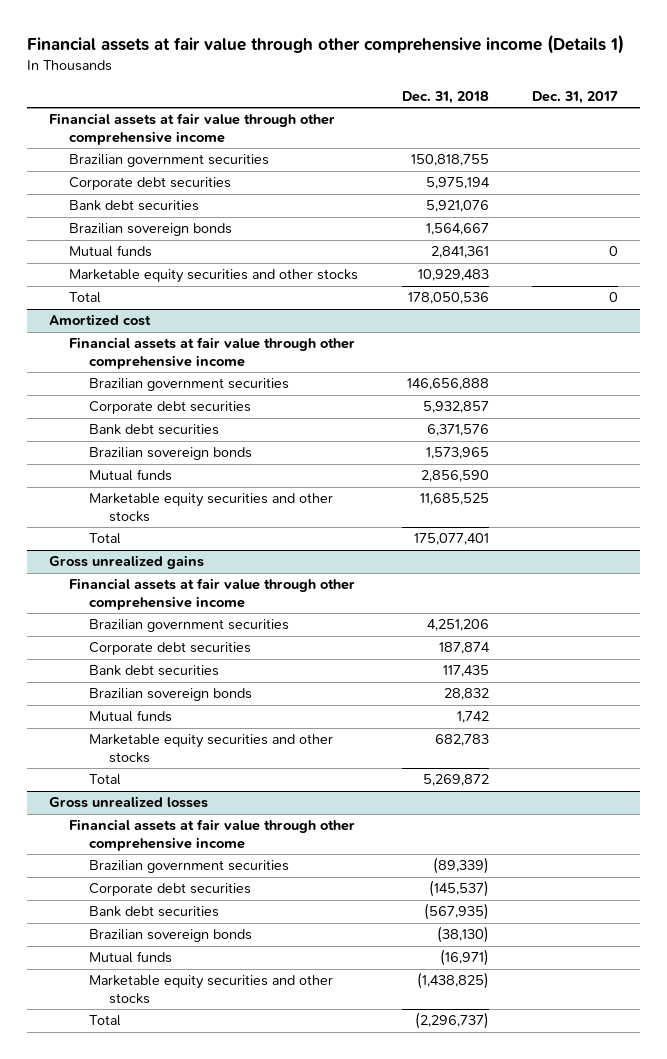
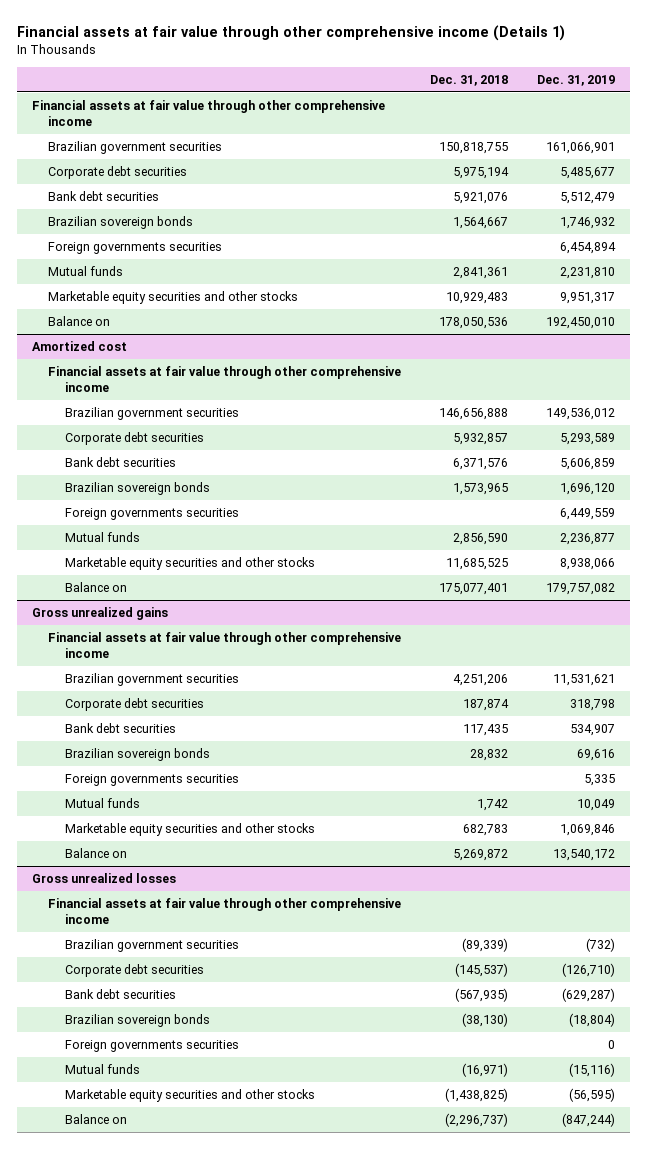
- | Dec. 31, 2018 | Dec. 31, 2017
+ | Dec. 31, 2018 | Dec. 31, 2019
+ Foreign governments securities | | 6,454,894
- Total | 178,050,536 | 0
+ Balance on | 178,050,536 | 192,450,010
@ Amortized cost
+ Foreign governments securities | | 6,449,559
- Total | 175,077,401 |
+ Balance on | 175,077,401 | 179,757,082
@ Gross unrealized gains
+ Foreign governments securities | | 5,335
- Total | 5,269,872 |
+ Balance on | 5,269,872 | 13,540,172
@ Gross unrealized losses
+ Foreign governments securities | | 0
- Total | (2,296,737) |
+ Balance on | (2,296,737) | (847,244)

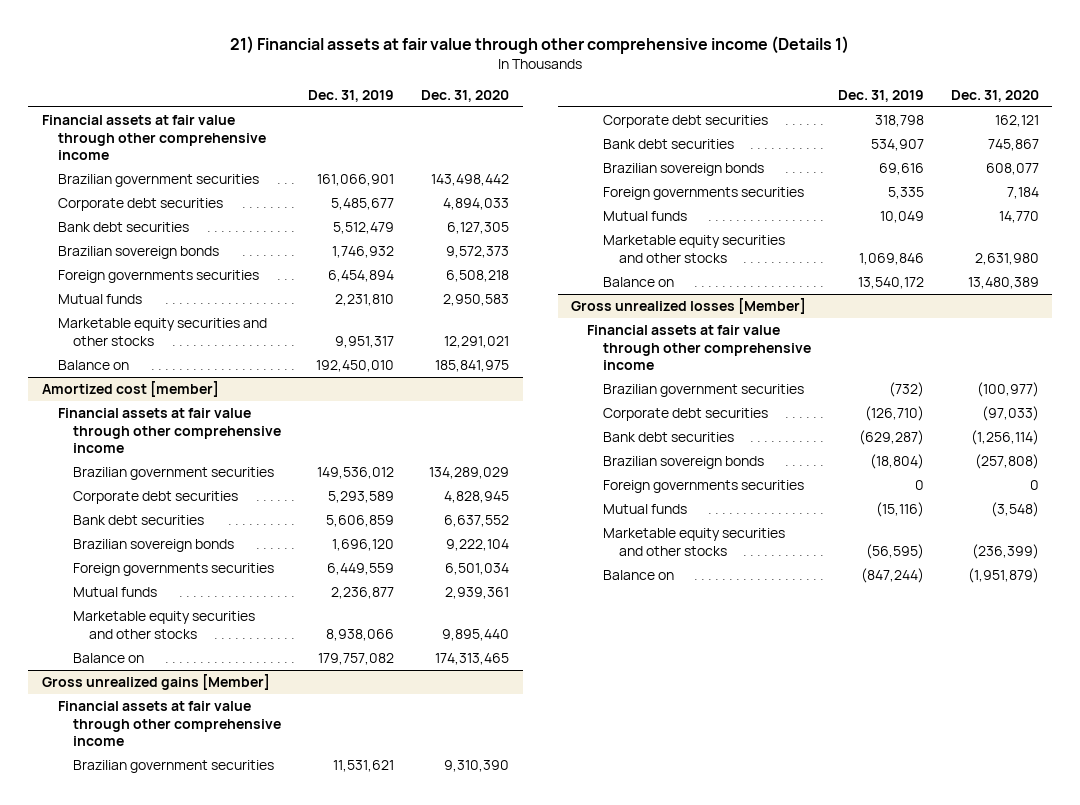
- Financial assets at fair value through other comprehensive income (Details 1)
+ 21) Financial assets at fair value through other comprehensive income (Details 1)
- | Dec. 31, 2018 | Dec. 31, 2019
+ | Dec. 31, 2019 | Dec. 31, 2020
- Amortized cost
+ Amortized cost [member]
- Gross unrealized gains
+ Gross unrealized gains [Member]
- Gross unrealized losses
+ Gross unrealized losses [Member]

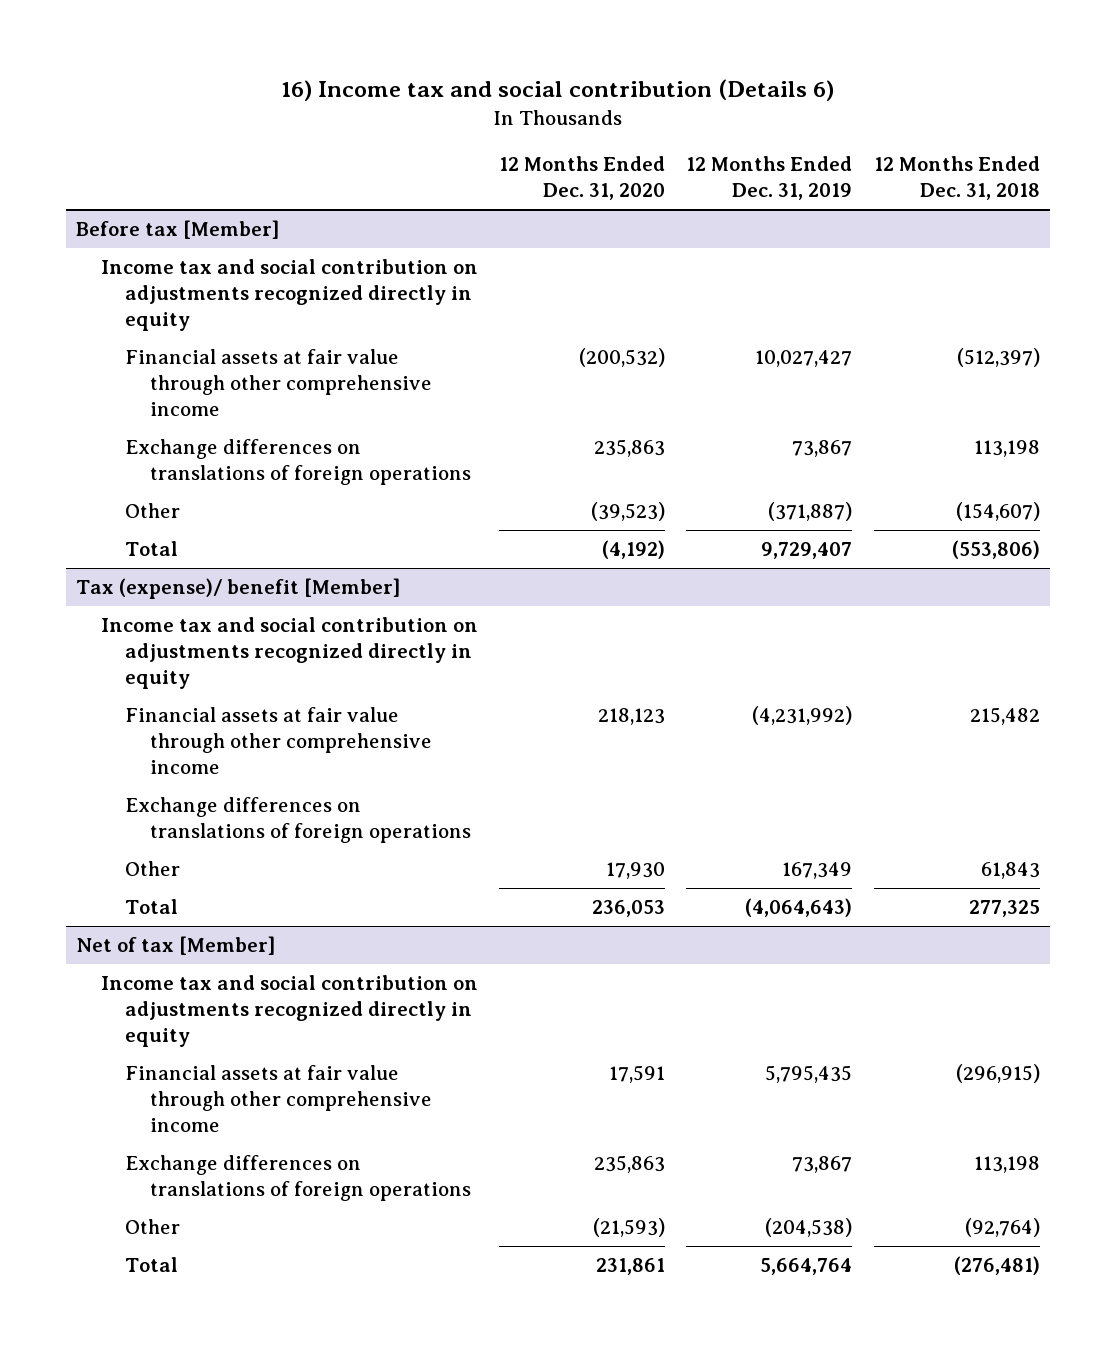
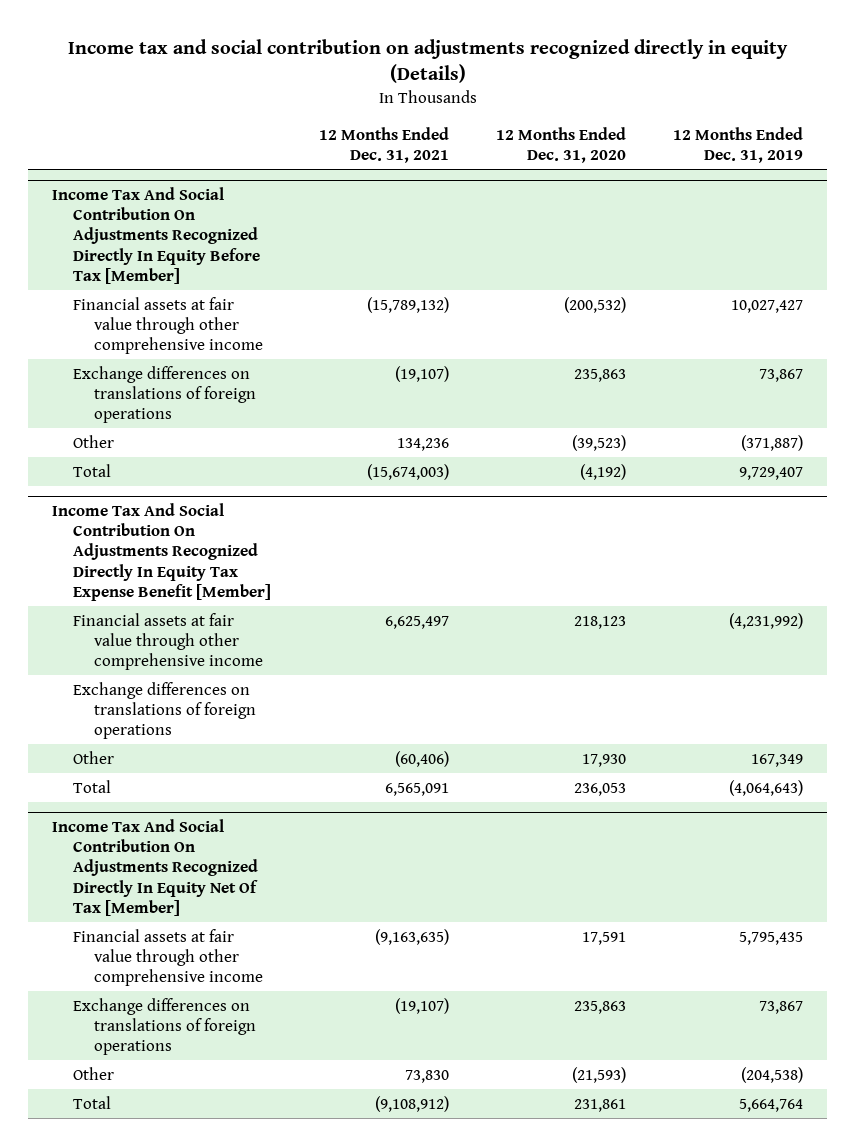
- 16) Income tax and social contribution (Details 6)
+ Income tax and social contribution on adjustments recognized directly in equity (Details)
- | 12 Months Ended Dec. 31, 2020 | 12 Months Ended Dec. 31, 2019 | 12 Months Ended Dec. 31, 2018
+ | 12 Months Ended Dec. 31, 2021 | 12 Months Ended Dec. 31, 2020 | 12 Months Ended Dec. 31, 2019
- Before tax [Member]
- Income tax and social contribution on adjustments recognized directly in equity
+ Income Tax And Social Contribution On Adjustments Recognized Directly In Equity Before Tax [Member]
- Tax (expense)/ benefit [Member]
- Income tax and social contribution on adjustments recognized directly in equity
+ Income Tax And Social Contribution On Adjustments Recognized Directly In Equity Tax Expense Benefit [Member]
- Net of tax [Member]
- Income tax and social contribution on adjustments recognized directly in equity
+ Income Tax And Social Contribution On Adjustments Recognized Directly In Equity Net Of Tax [Member]

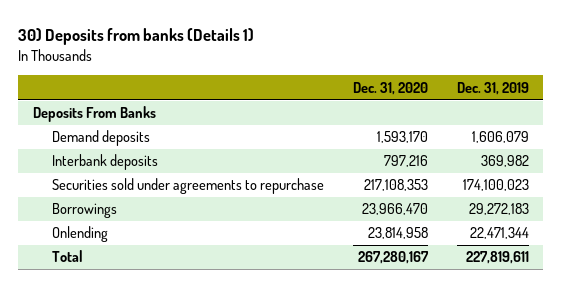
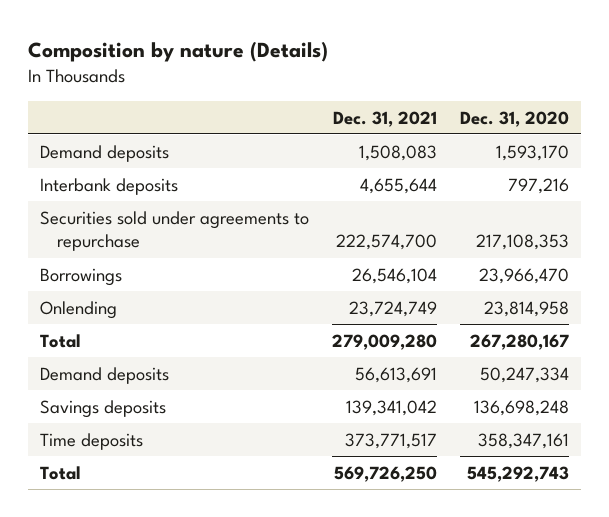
- 30) Deposits from banks (Details 1)
+ Composition by nature (Details)
- | Dec. 31, 2020 | Dec. 31, 2019
+ | Dec. 31, 2021 | Dec. 31, 2020
- Deposits From Banks
+ Demand deposits | 56,613,691 | 50,247,334
+ Savings deposits | 139,341,042 | 136,698,248
+ Time deposits | 373,771,517 | 358,347,161
+ Total | 569,726,250 | 545,292,743

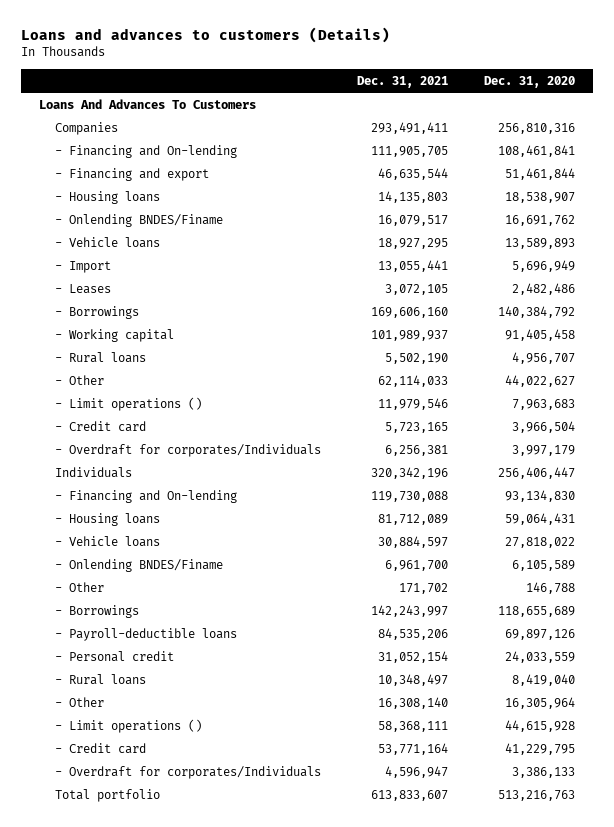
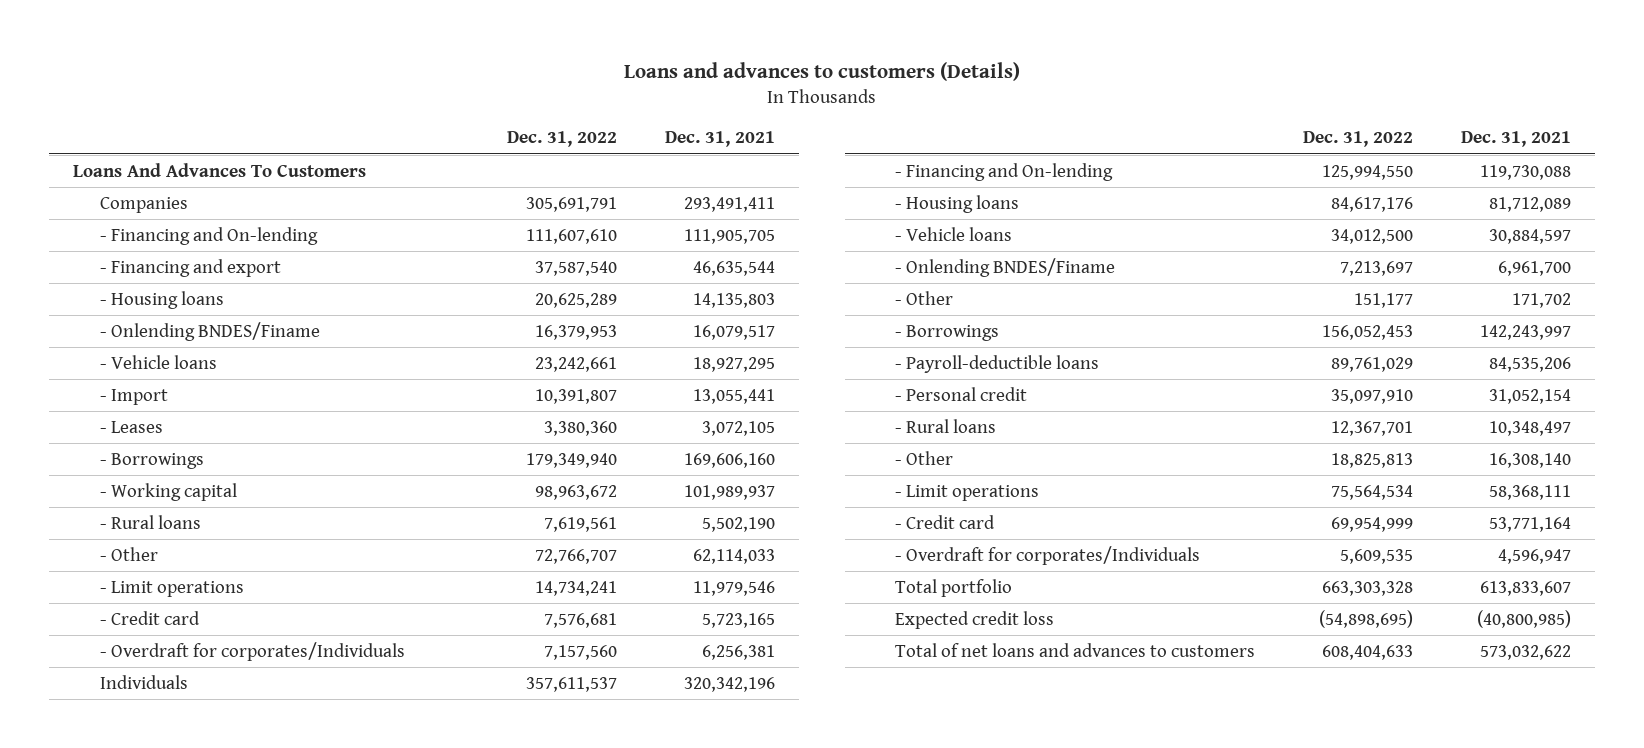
- | Dec. 31, 2021 | Dec. 31, 2020
+ | Dec. 31, 2022 | Dec. 31, 2021
- - Limit operations () | 11,979,546 | 7,963,683
+ - Limit operations | 14,734,241 | 11,979,546
- - Limit operations () | 58,368,111 | 44,615,928
+ - Limit operations | 75,564,534 | 58,368,111
+ Expected credit loss | (54,898,695) | (40,800,985)
+ Total of net loans and advances to customers | 608,404,633 | 573,032,622

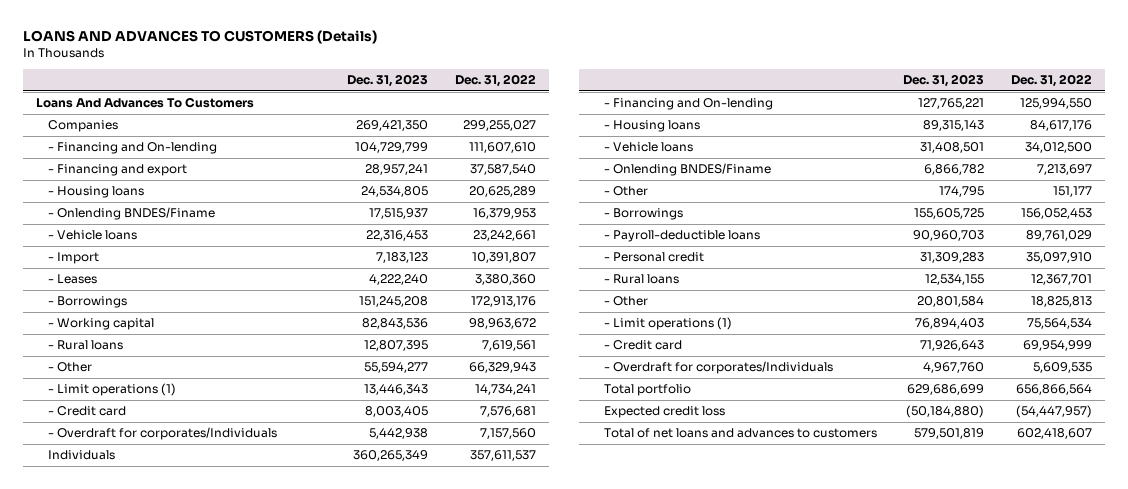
- Loans and advances to customers (Details)
+ LOANS AND ADVANCES TO CUSTOMERS (Details)
- | Dec. 31, 2022 | Dec. 31, 2021
+ | Dec. 31, 2023 | Dec. 31, 2022
- Companies | 305,691,791 | 293,491,411
+ Companies | 269,421,350 | 299,255,027
- - Borrowings | 179,349,940 | 169,606,160
+ - Borrowings | 151,245,208 | 172,913,176
- - Other | 72,766,707 | 62,114,033
- - Limit operations | 14,734,241 | 11,979,546
+ - Other | 55,594,277 | 66,329,943
+ - Limit operations (1) | 13,446,343 | 14,734,241
- - Limit operations | 75,564,534 | 58,368,111
+ - Limit operations (1) | 76,894,403 | 75,564,534
- Total portfolio | 663,303,328 | 613,833,607
- Expected credit loss | (54,898,695) | (40,800,985)
- Total of net loans and advances to customers | 608,404,633 | 573,032,622
+ Total portfolio | 629,686,699 | 656,866,564
+ Expected credit loss | (50,184,880) | (54,447,957)
+ Total of net loans and advances to customers | 579,501,819 | 602,418,607

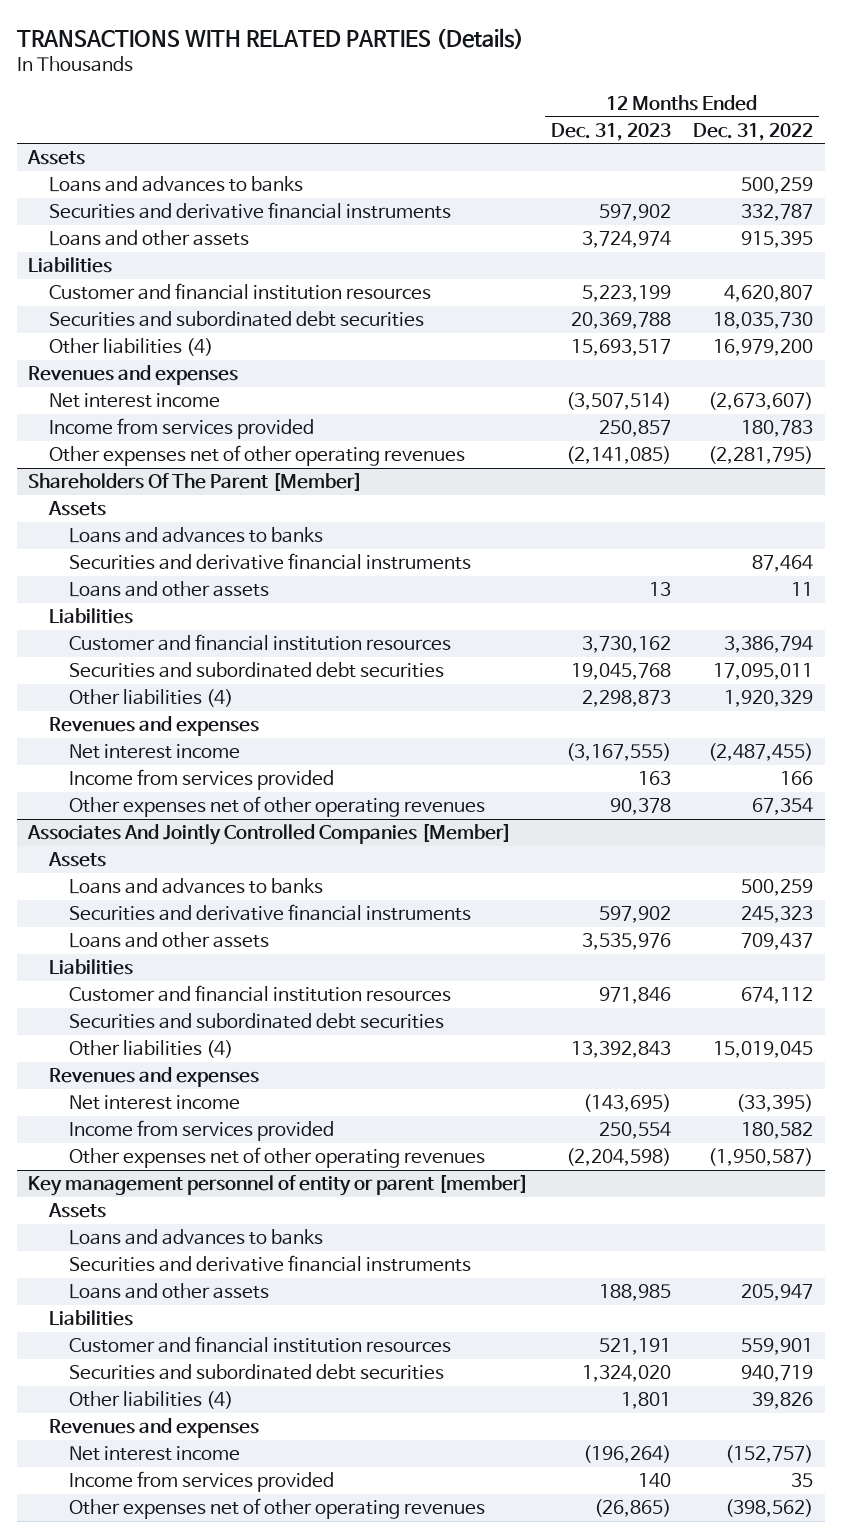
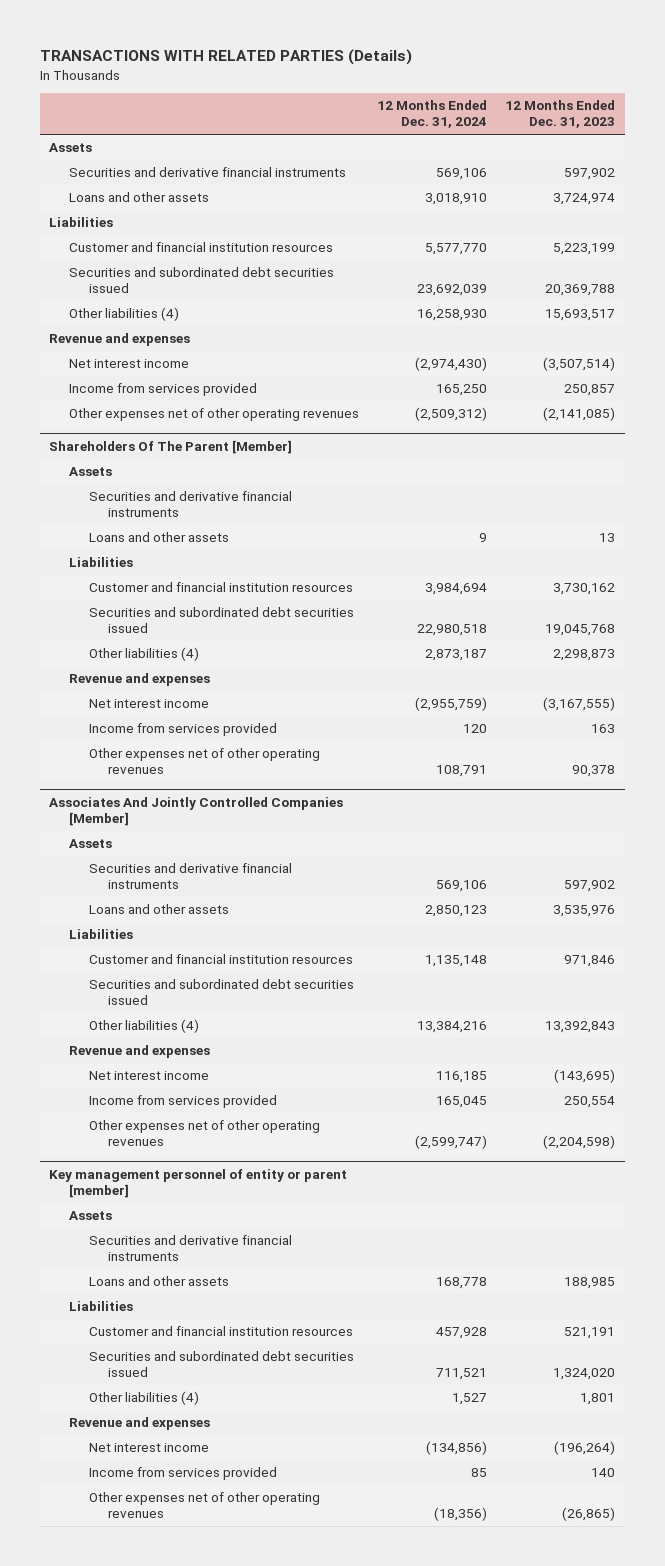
- | 12 Months Ended Dec. 31, 2023 | 12 Months Ended Dec. 31, 2022
+ | 12 Months Ended Dec. 31, 2024 | 12 Months Ended Dec. 31, 2023
- Loans and advances to banks | | 500,259
- Securities and subordinated debt securities | 20,369,788 | 18,035,730
+ Securities and subordinated debt securities issued | 23,692,039 | 20,369,788
- Revenues and expenses
+ Revenue and expenses
@ Shareholders Of The Parent [Member]
- Loans and advances to banks
- Securities and subordinated debt securities | 19,045,768 | 17,095,011
+ Securities and subordinated debt securities issued | 22,980,518 | 19,045,768
- Revenues and expenses
+ Revenue and expenses
@ Associates And Jointly Controlled Companies [Member]
- Loans and advances to banks | | 500,259
- Securities and subordinated debt securities
+ Securities and subordinated debt securities issued
- Revenues and expenses
+ Revenue and expenses
@ Key management personnel of entity or parent [member]
- Loans and advances to banks
- Securities and subordinated debt securities | 1,324,020 | 940,719
+ Securities and subordinated debt securities issued | 711,521 | 1,324,020
- Revenues and expenses
+ Revenue and expenses

